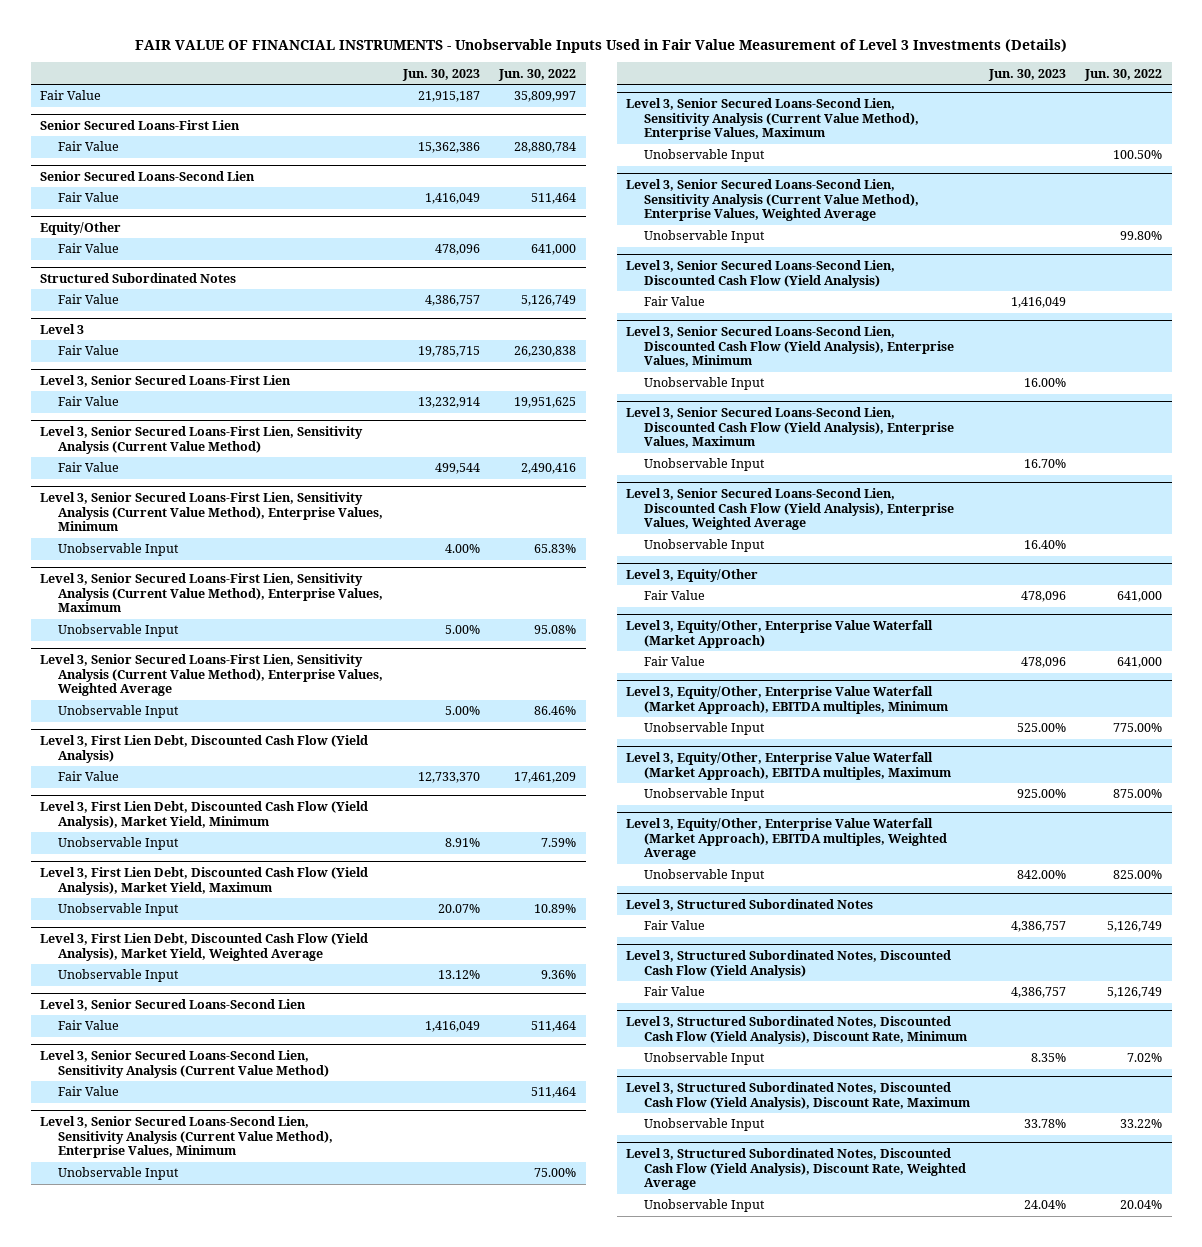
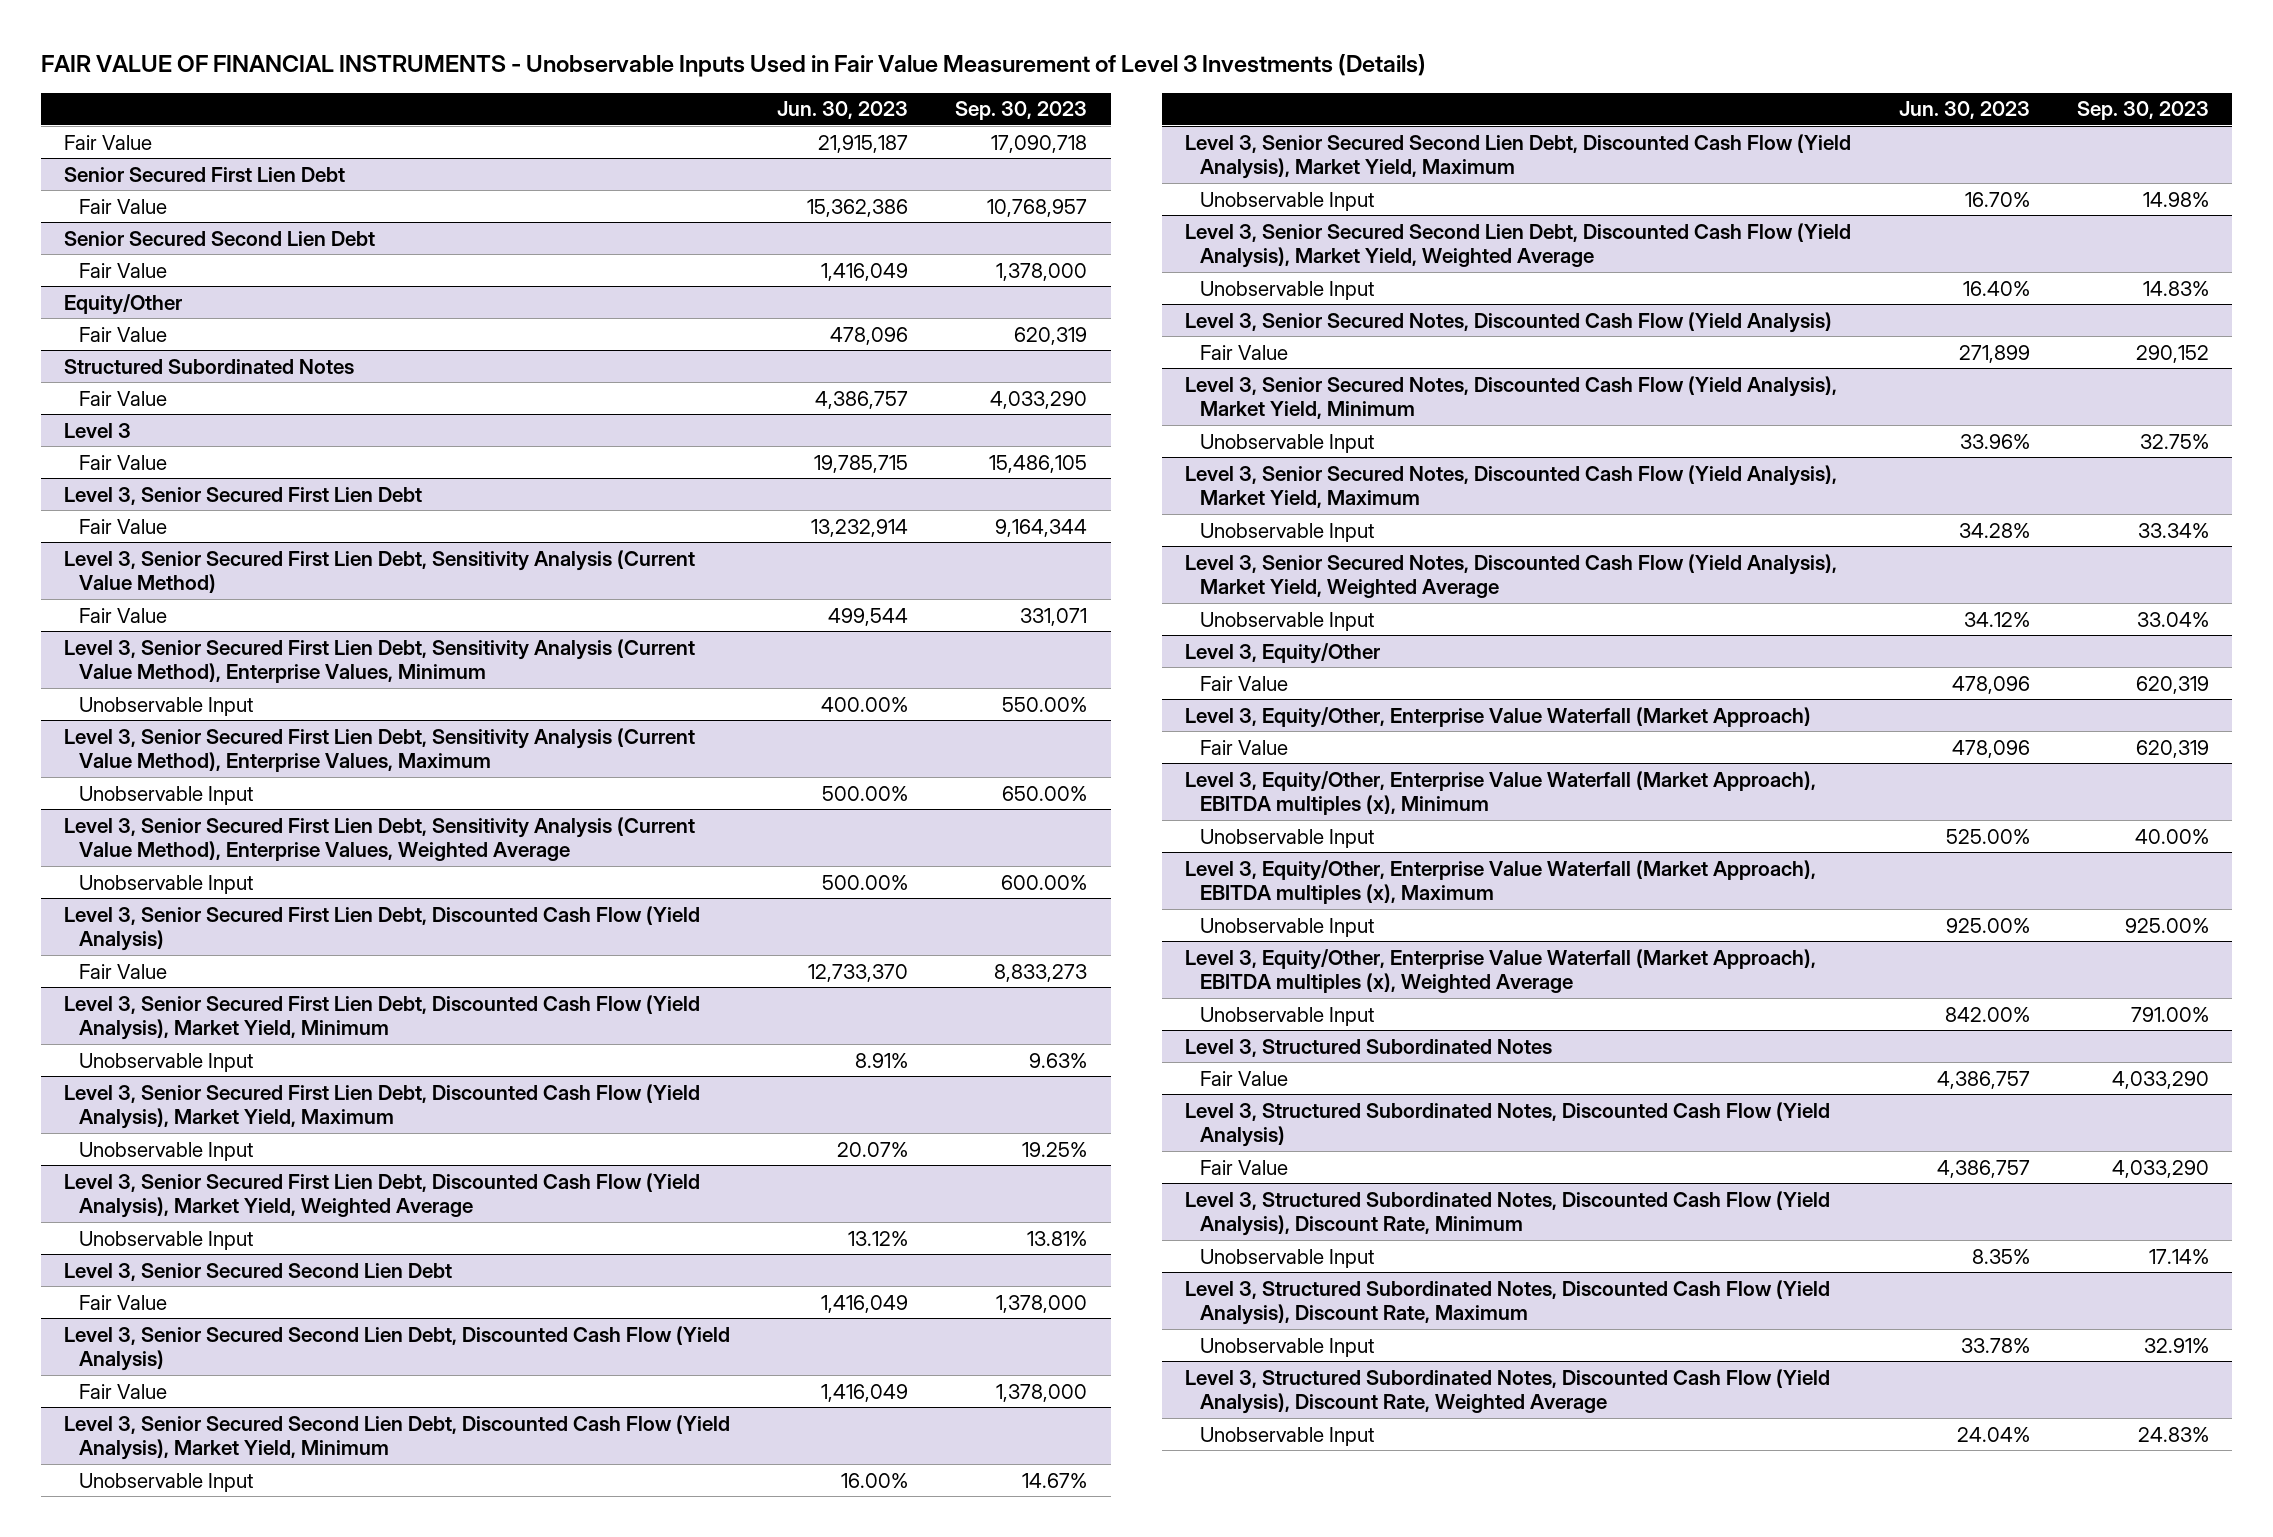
- | Jun. 30, 2023 | Jun. 30, 2022
+ | Jun. 30, 2023 | Sep. 30, 2023
- Senior Secured Loans-First Lien
+ Senior Secured First Lien Debt
- Senior Secured Loans-Second Lien
+ Senior Secured Second Lien Debt
- Level 3, Senior Secured Loans-First Lien
+ Level 3, Senior Secured First Lien Debt
- Level 3, Senior Secured Loans-First Lien, Sensitivity Analysis (Current Value Method)
+ Level 3, Senior Secured First Lien Debt, Sensitivity Analysis (Current Value Method)
- Level 3, Senior Secured Loans-First Lien, Sensitivity Analysis (Current Value Method), Enterprise Values, Minimum
- Unobservable Input | 4.00% | 65.83%
- Level 3, Senior Secured Loans-First Lien, Sensitivity Analysis (Current Value Method), Enterprise Values, Maximum
- Unobservable Input | 5.00% | 95.08%
- Level 3, Senior Secured Loans-First Lien, Sensitivity Analysis (Current Value Method), Enterprise Values, Weighted Average
- Unobservable Input | 5.00% | 86.46%
- Level 3, First Lien Debt, Discounted Cash Flow (Yield Analysis)
+ Level 3, Senior Secured First Lien Debt, Sensitivity Analysis (Current Value Method), Enterprise Values, Minimum
+ Unobservable Input | 400.00% | 550.00%
+ Level 3, Senior Secured First Lien Debt, Sensitivity Analysis (Current Value Method), Enterprise Values, Maximum
+ Unobservable Input | 500.00% | 650.00%
+ Level 3, Senior Secured First Lien Debt, Sensitivity Analysis (Current Value Method), Enterprise Values, Weighted Average
+ Unobservable Input | 500.00% | 600.00%
+ Level 3, Senior Secured First Lien Debt, Discounted Cash Flow (Yield Analysis)
- Level 3, First Lien Debt, Discounted Cash Flow (Yield Analysis), Market Yield, Minimum
+ Level 3, Senior Secured First Lien Debt, Discounted Cash Flow (Yield Analysis), Market Yield, Minimum
- Level 3, First Lien Debt, Discounted Cash Flow (Yield Analysis), Market Yield, Maximum
+ Level 3, Senior Secured First Lien Debt, Discounted Cash Flow (Yield Analysis), Market Yield, Maximum
- Level 3, First Lien Debt, Discounted Cash Flow (Yield Analysis), Market Yield, Weighted Average
+ Level 3, Senior Secured First Lien Debt, Discounted Cash Flow (Yield Analysis), Market Yield, Weighted Average
- Level 3, Senior Secured Loans-Second Lien
+ Level 3, Senior Secured Second Lien Debt
- Level 3, Senior Secured Loans-Second Lien, Sensitivity Analysis (Current Value Method)
- Fair Value | | 511,464
- Level 3, Senior Secured Loans-Second Lien, Sensitivity Analysis (Current Value Method), Enterprise Values, Minimum
- Unobservable Input | | 75.00%
- Level 3, Senior Secured Loans-Second Lien, Sensitivity Analysis (Current Value Method), Enterprise Values, Maximum
- Unobservable Input | | 100.50%
- Level 3, Senior Secured Loans-Second Lien, Sensitivity Analysis (Current Value Method), Enterprise Values, Weighted Average
- Unobservable Input | | 99.80%
- Level 3, Senior Secured Loans-Second Lien, Discounted Cash Flow (Yield Analysis)
+ Level 3, Senior Secured Second Lien Debt, Discounted Cash Flow (Yield Analysis)
- Level 3, Senior Secured Loans-Second Lien, Discounted Cash Flow (Yield Analysis), Enterprise Values, Minimum
+ Level 3, Senior Secured Second Lien Debt, Discounted Cash Flow (Yield Analysis), Market Yield, Minimum
- Level 3, Senior Secured Loans-Second Lien, Discounted Cash Flow (Yield Analysis), Enterprise Values, Maximum
+ Level 3, Senior Secured Second Lien Debt, Discounted Cash Flow (Yield Analysis), Market Yield, Maximum
- Level 3, Senior Secured Loans-Second Lien, Discounted Cash Flow (Yield Analysis), Enterprise Values, Weighted Average
+ Level 3, Senior Secured Second Lien Debt, Discounted Cash Flow (Yield Analysis), Market Yield, Weighted Average
+ Level 3, Senior Secured Notes, Discounted Cash Flow (Yield Analysis)
+ Fair Value | 271,899 | 290,152
+ Level 3, Senior Secured Notes, Discounted Cash Flow (Yield Analysis), Market Yield, Minimum
+ Unobservable Input | 33.96% | 32.75%
+ Level 3, Senior Secured Notes, Discounted Cash Flow (Yield Analysis), Market Yield, Maximum
+ Unobservable Input | 34.28% | 33.34%
+ Level 3, Senior Secured Notes, Discounted Cash Flow (Yield Analysis), Market Yield, Weighted Average
+ Unobservable Input | 34.12% | 33.04%
- Level 3, Equity/Other, Enterprise Value Waterfall (Market Approach), EBITDA multiples, Minimum
+ Level 3, Equity/Other, Enterprise Value Waterfall (Market Approach), EBITDA multiples (x), Minimum
- Level 3, Equity/Other, Enterprise Value Waterfall (Market Approach), EBITDA multiples, Maximum
+ Level 3, Equity/Other, Enterprise Value Waterfall (Market Approach), EBITDA multiples (x), Maximum
- Level 3, Equity/Other, Enterprise Value Waterfall (Market Approach), EBITDA multiples, Weighted Average
+ Level 3, Equity/Other, Enterprise Value Waterfall (Market Approach), EBITDA multiples (x), Weighted Average

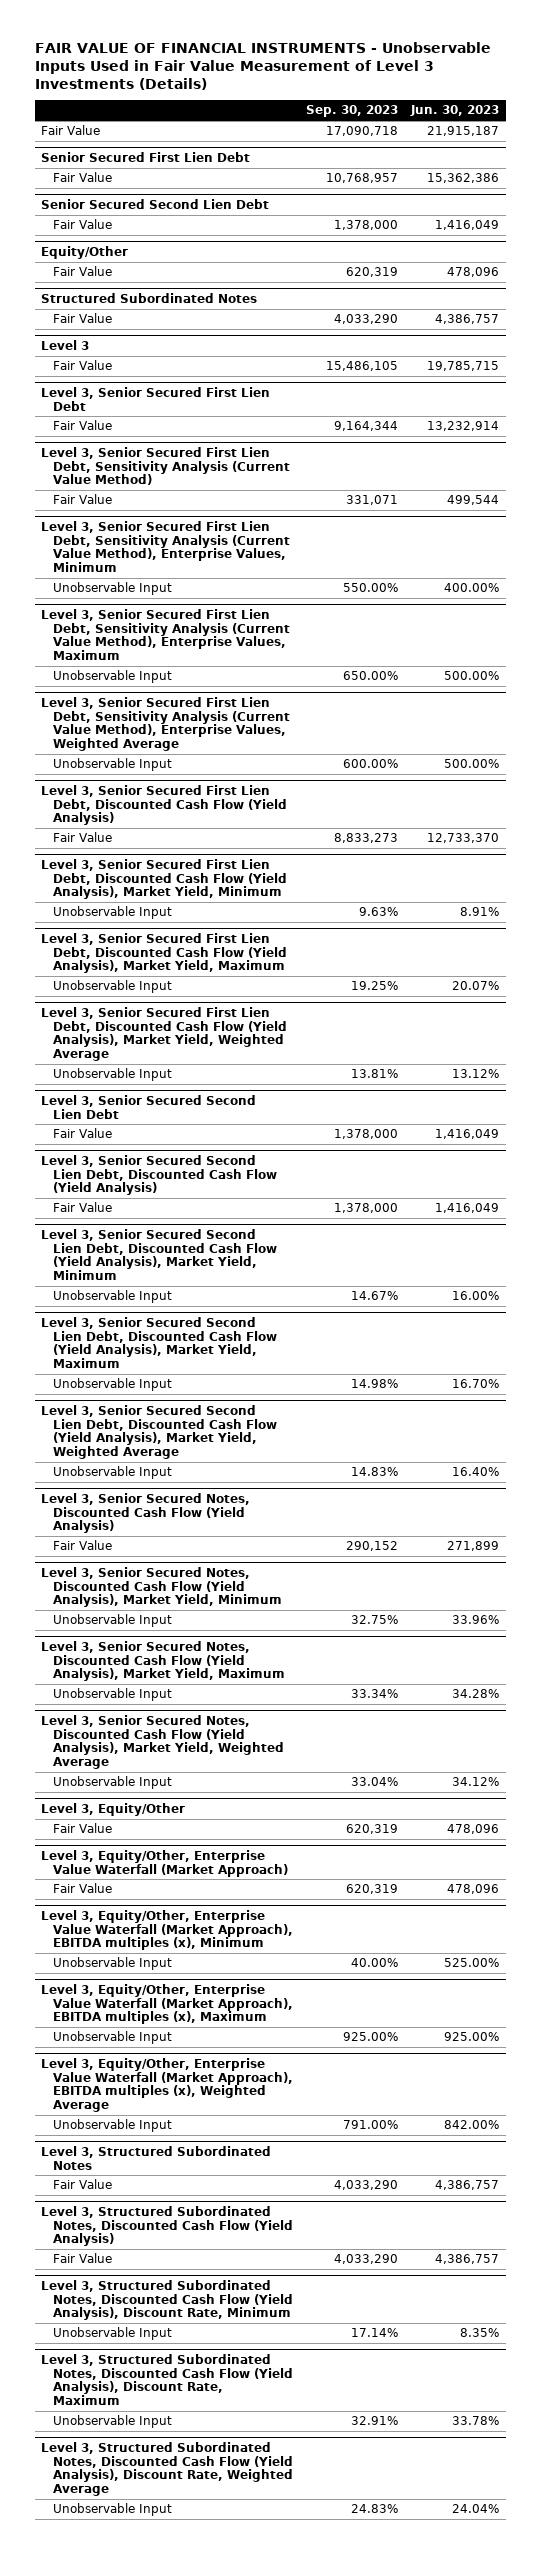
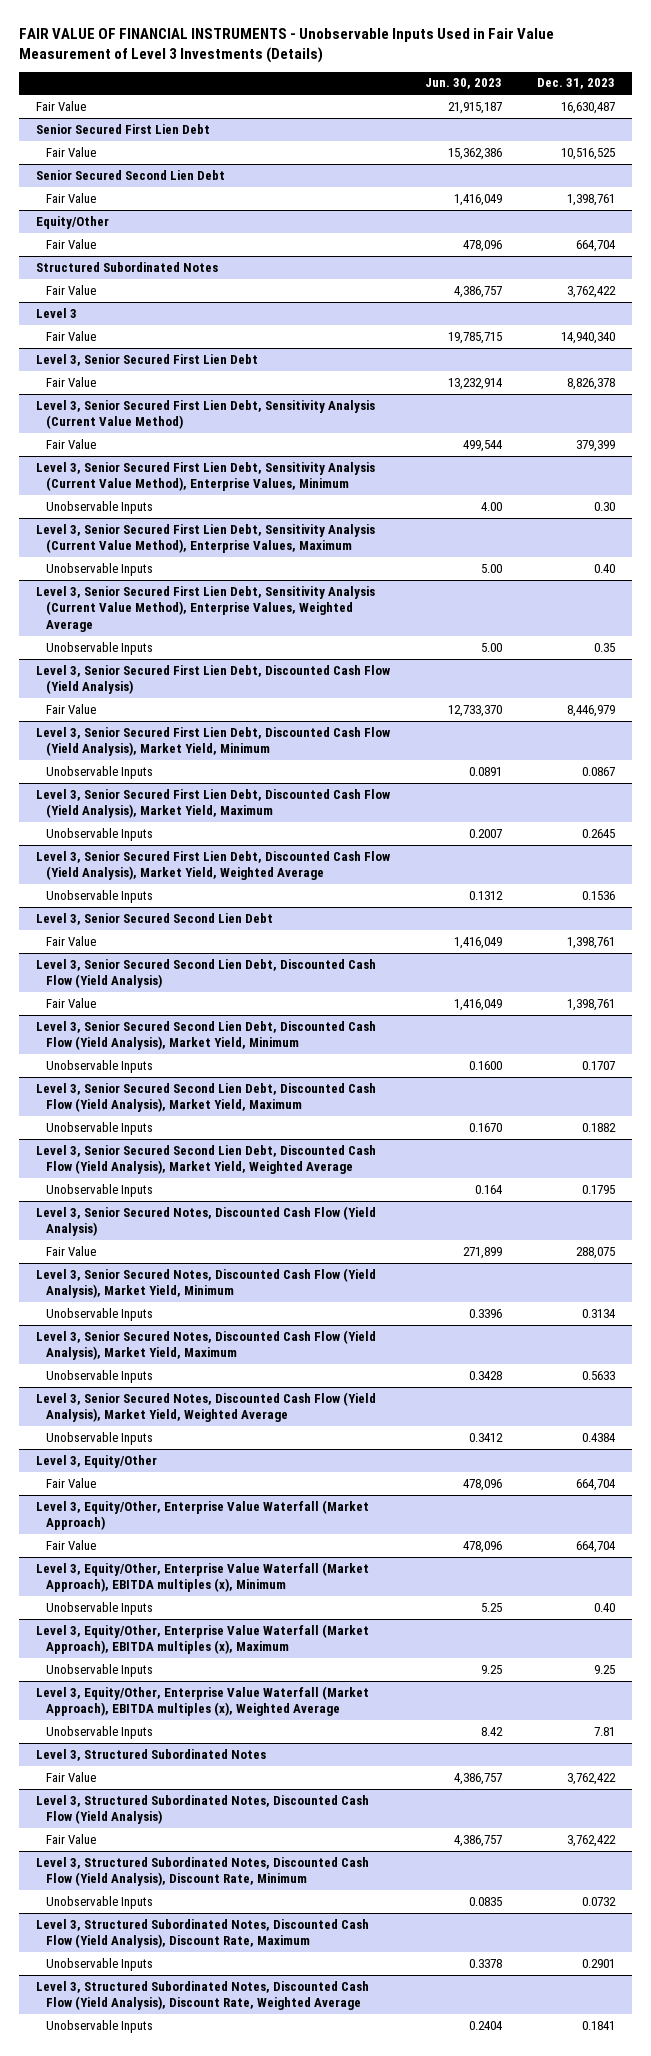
- | Sep. 30, 2023 | Jun. 30, 2023
+ | Jun. 30, 2023 | Dec. 31, 2023
@ Level 3, Senior Secured First Lien Debt, Sensitivity Analysis (Current Value Method), Enterprise Values, Minimum
- Unobservable Input | 550.00% | 400.00%
+ Unobservable Inputs | 4.00 | 0.30
@ Level 3, Senior Secured First Lien Debt, Sensitivity Analysis (Current Value Method), Enterprise Values, Maximum
- Unobservable Input | 650.00% | 500.00%
+ Unobservable Inputs | 5.00 | 0.40
@ Level 3, Senior Secured First Lien Debt, Sensitivity Analysis (Current Value Method), Enterprise Values, Weighted Average
- Unobservable Input | 600.00% | 500.00%
+ Unobservable Inputs | 5.00 | 0.35
@ Level 3, Senior Secured First Lien Debt, Discounted Cash Flow (Yield Analysis), Market Yield, Minimum
- Unobservable Input | 9.63% | 8.91%
+ Unobservable Inputs | 0.0891 | 0.0867
@ Level 3, Senior Secured First Lien Debt, Discounted Cash Flow (Yield Analysis), Market Yield, Maximum
- Unobservable Input | 19.25% | 20.07%
+ Unobservable Inputs | 0.2007 | 0.2645
@ Level 3, Senior Secured First Lien Debt, Discounted Cash Flow (Yield Analysis), Market Yield, Weighted Average
- Unobservable Input | 13.81% | 13.12%
+ Unobservable Inputs | 0.1312 | 0.1536
@ Level 3, Senior Secured Second Lien Debt, Discounted Cash Flow (Yield Analysis), Market Yield, Minimum
- Unobservable Input | 14.67% | 16.00%
+ Unobservable Inputs | 0.1600 | 0.1707
@ Level 3, Senior Secured Second Lien Debt, Discounted Cash Flow (Yield Analysis), Market Yield, Maximum
- Unobservable Input | 14.98% | 16.70%
+ Unobservable Inputs | 0.1670 | 0.1882
@ Level 3, Senior Secured Second Lien Debt, Discounted Cash Flow (Yield Analysis), Market Yield, Weighted Average
- Unobservable Input | 14.83% | 16.40%
+ Unobservable Inputs | 0.164 | 0.1795
@ Level 3, Senior Secured Notes, Discounted Cash Flow (Yield Analysis), Market Yield, Minimum
- Unobservable Input | 32.75% | 33.96%
+ Unobservable Inputs | 0.3396 | 0.3134
@ Level 3, Senior Secured Notes, Discounted Cash Flow (Yield Analysis), Market Yield, Maximum
- Unobservable Input | 33.34% | 34.28%
+ Unobservable Inputs | 0.3428 | 0.5633
@ Level 3, Senior Secured Notes, Discounted Cash Flow (Yield Analysis), Market Yield, Weighted Average
- Unobservable Input | 33.04% | 34.12%
+ Unobservable Inputs | 0.3412 | 0.4384
@ Level 3, Equity/Other, Enterprise Value Waterfall (Market Approach), EBITDA multiples (x), Minimum
- Unobservable Input | 40.00% | 525.00%
+ Unobservable Inputs | 5.25 | 0.40
@ Level 3, Equity/Other, Enterprise Value Waterfall (Market Approach), EBITDA multiples (x), Maximum
- Unobservable Input | 925.00% | 925.00%
+ Unobservable Inputs | 9.25 | 9.25
@ Level 3, Equity/Other, Enterprise Value Waterfall (Market Approach), EBITDA multiples (x), Weighted Average
- Unobservable Input | 791.00% | 842.00%
+ Unobservable Inputs | 8.42 | 7.81
@ Level 3, Structured Subordinated Notes, Discounted Cash Flow (Yield Analysis), Discount Rate, Minimum
- Unobservable Input | 17.14% | 8.35%
+ Unobservable Inputs | 0.0835 | 0.0732
@ Level 3, Structured Subordinated Notes, Discounted Cash Flow (Yield Analysis), Discount Rate, Maximum
- Unobservable Input | 32.91% | 33.78%
+ Unobservable Inputs | 0.3378 | 0.2901
@ Level 3, Structured Subordinated Notes, Discounted Cash Flow (Yield Analysis), Discount Rate, Weighted Average
- Unobservable Input | 24.83% | 24.04%
+ Unobservable Inputs | 0.2404 | 0.1841

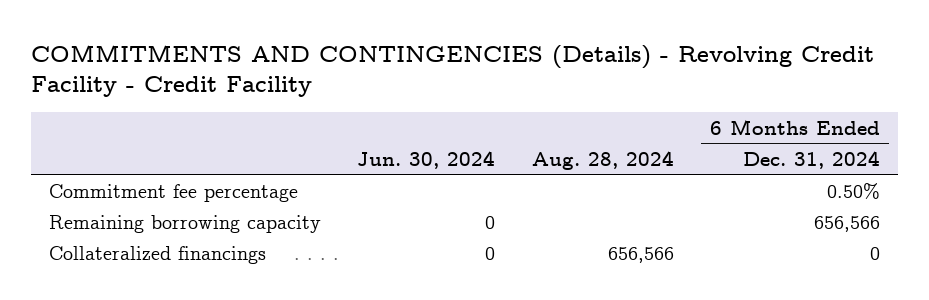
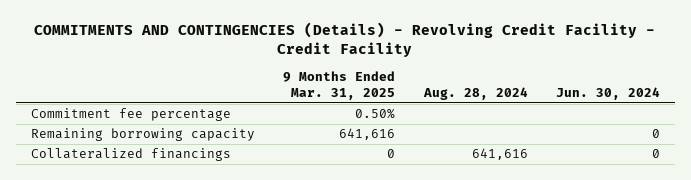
- | Jun. 30, 2024 | Aug. 28, 2024 | 6 Months Ended Dec. 31, 2024
+ | 9 Months Ended Mar. 31, 2025 | Aug. 28, 2024 | Jun. 30, 2024
- Collateralized financings | 0 | 656,566 | 0
+ Collateralized financings | 0 | 641,616 | 0

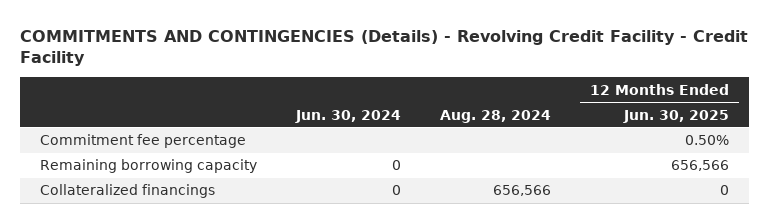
- | 9 Months Ended Mar. 31, 2025 | Aug. 28, 2024 | Jun. 30, 2024
+ | Jun. 30, 2024 | Aug. 28, 2024 | 12 Months Ended Jun. 30, 2025
- Collateralized financings | 0 | 641,616 | 0
+ Collateralized financings | 0 | 656,566 | 0

